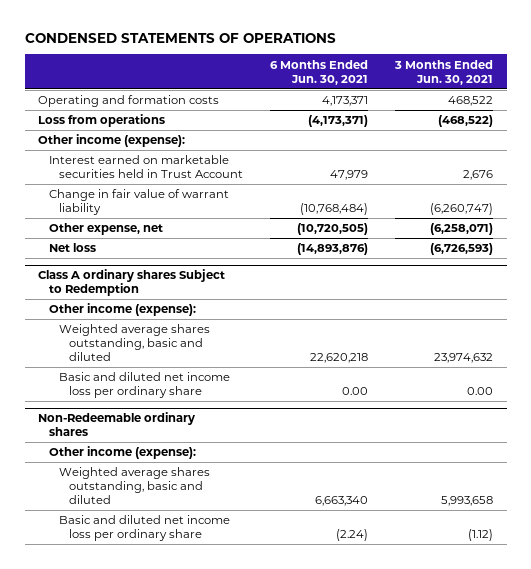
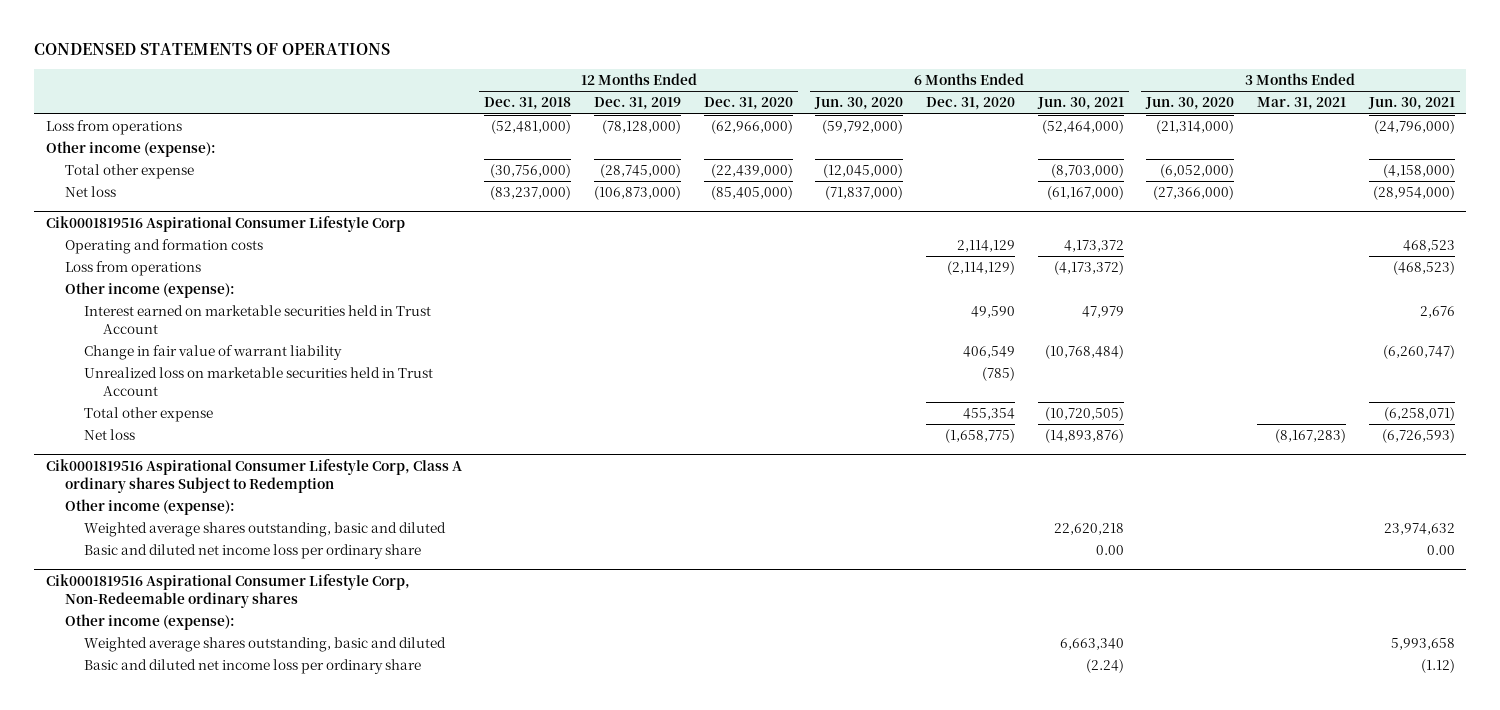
- | 6 Months Ended Jun. 30, 2021 | 3 Months Ended Jun. 30, 2021
+ | 12 Months Ended Dec. 31, 2018 | 12 Months Ended Dec. 31, 2019 | 12 Months Ended Dec. 31, 2020 | 6 Months Ended Jun. 30, 2020 | 6 Months Ended Dec. 31, 2020 | 6 Months Ended Jun. 30, 2021 | 3 Months Ended Jun. 30, 2020 | 3 Months Ended Mar. 31, 2021 | 3 Months Ended Jun. 30, 2021
- Operating and formation costs | 4,173,371 | 468,522
- Loss from operations | (4,173,371) | (468,522)
+ Loss from operations | (52,481,000) | (78,128,000) | (62,966,000) | (59,792,000) | | (52,464,000) | (21,314,000) | | (24,796,000)
+ Total other expense | (30,756,000) | (28,745,000) | (22,439,000) | (12,045,000) | | (8,703,000) | (6,052,000) | | (4,158,000)
+ Net loss | (83,237,000) | (106,873,000) | (85,405,000) | (71,837,000) | | (61,167,000) | (27,366,000) | | (28,954,000)
+ Cik0001819516 Aspirational Consumer Lifestyle Corp
+ Operating and formation costs | | | | | 2,114,129 | 4,173,372 | | | 468,523
+ Loss from operations | | | | | (2,114,129) | (4,173,372) | | | (468,523)
+ Other income (expense):
- Other expense, net | (10,720,505) | (6,258,071)
+ Unrealized loss on marketable securities held in Trust Account | | | | | (785) | | | |
+ Total other expense | | | | | 455,354 | (10,720,505) | | | (6,258,071)
- Class A ordinary shares Subject to Redemption
+ Cik0001819516 Aspirational Consumer Lifestyle Corp, Class A ordinary shares Subject to Redemption
- Non-Redeemable ordinary shares
+ Cik0001819516 Aspirational Consumer Lifestyle Corp, Non-Redeemable ordinary shares

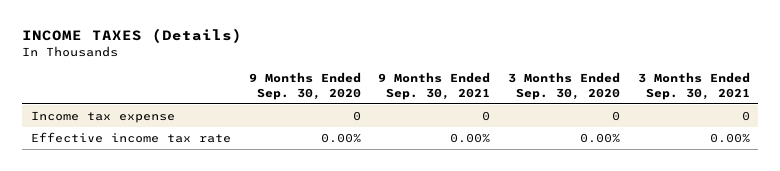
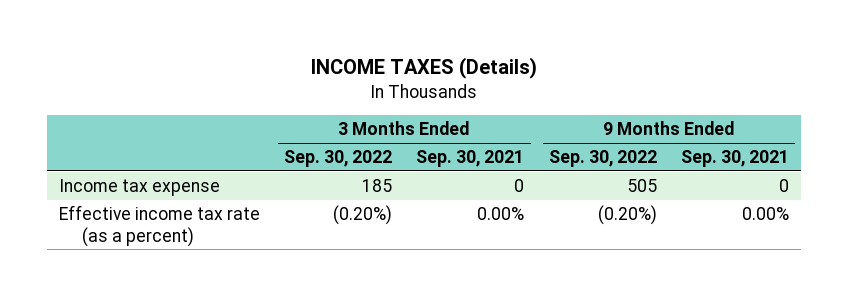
- | 9 Months Ended Sep. 30, 2020 | 9 Months Ended Sep. 30, 2021 | 3 Months Ended Sep. 30, 2020 | 3 Months Ended Sep. 30, 2021
+ | 3 Months Ended Sep. 30, 2022 | 3 Months Ended Sep. 30, 2021 | 9 Months Ended Sep. 30, 2022 | 9 Months Ended Sep. 30, 2021
- Effective income tax rate | 0.00% | 0.00% | 0.00% | 0.00%
+ Effective income tax rate (as a percent) | (0.20%) | 0.00% | (0.20%) | 0.00%

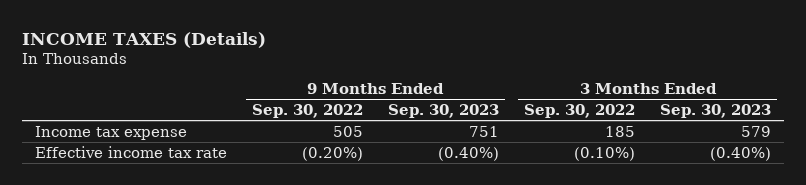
- | 3 Months Ended Sep. 30, 2022 | 3 Months Ended Sep. 30, 2021 | 9 Months Ended Sep. 30, 2022 | 9 Months Ended Sep. 30, 2021
+ | 9 Months Ended Sep. 30, 2022 | 9 Months Ended Sep. 30, 2023 | 3 Months Ended Sep. 30, 2022 | 3 Months Ended Sep. 30, 2023
- Effective income tax rate (as a percent) | (0.20%) | 0.00% | (0.20%) | 0.00%
+ Effective income tax rate | (0.20%) | (0.40%) | (0.10%) | (0.40%)

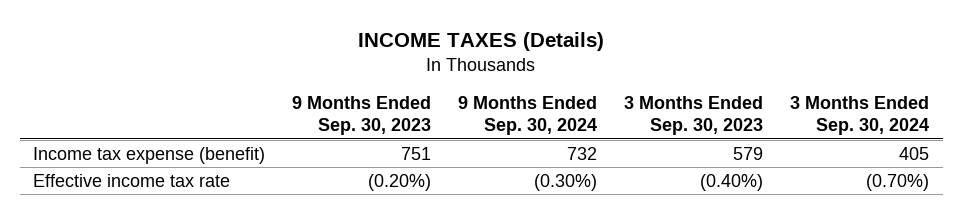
- | 9 Months Ended Sep. 30, 2022 | 9 Months Ended Sep. 30, 2023 | 3 Months Ended Sep. 30, 2022 | 3 Months Ended Sep. 30, 2023
+ | 9 Months Ended Sep. 30, 2023 | 9 Months Ended Sep. 30, 2024 | 3 Months Ended Sep. 30, 2023 | 3 Months Ended Sep. 30, 2024
- Income tax expense | 505 | 751 | 185 | 579
- Effective income tax rate | (0.20%) | (0.40%) | (0.10%) | (0.40%)
+ Income tax expense (benefit) | 751 | 732 | 579 | 405
+ Effective income tax rate | (0.20%) | (0.30%) | (0.40%) | (0.70%)

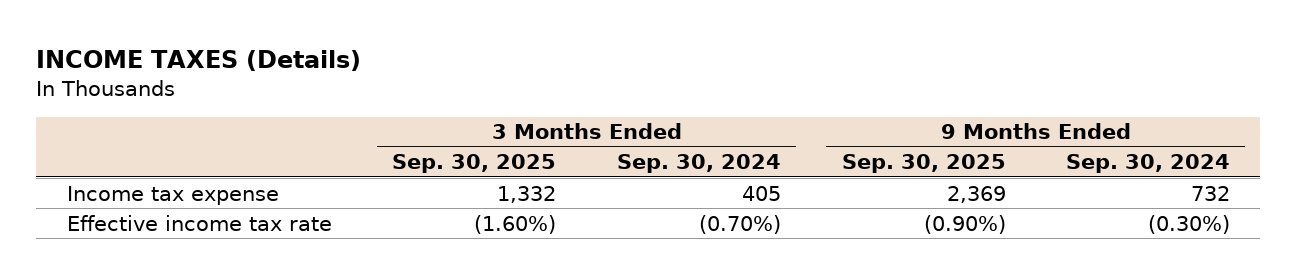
- | 9 Months Ended Sep. 30, 2023 | 9 Months Ended Sep. 30, 2024 | 3 Months Ended Sep. 30, 2023 | 3 Months Ended Sep. 30, 2024
+ | 3 Months Ended Sep. 30, 2025 | 3 Months Ended Sep. 30, 2024 | 9 Months Ended Sep. 30, 2025 | 9 Months Ended Sep. 30, 2024
- Income tax expense (benefit) | 751 | 732 | 579 | 405
+ Income tax expense | 1,332 | 405 | 2,369 | 732

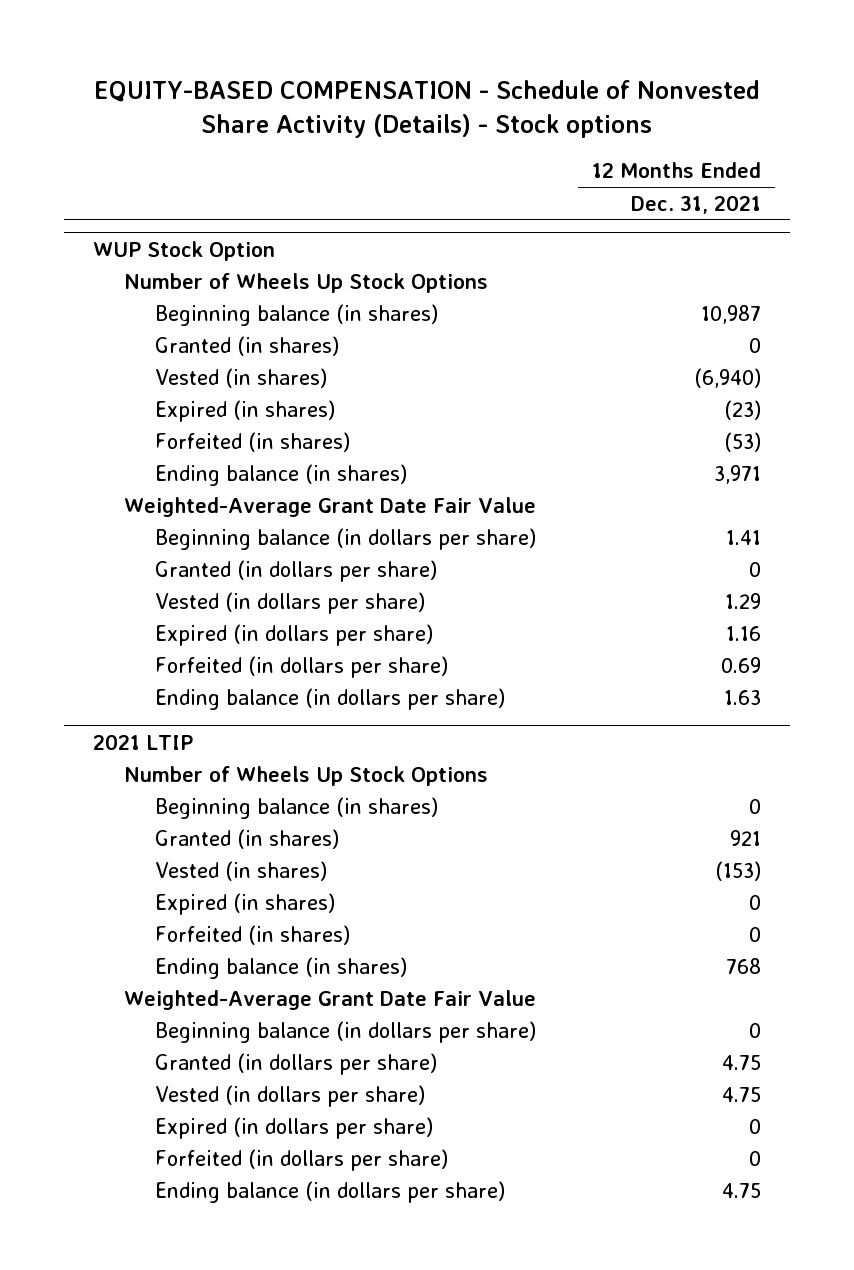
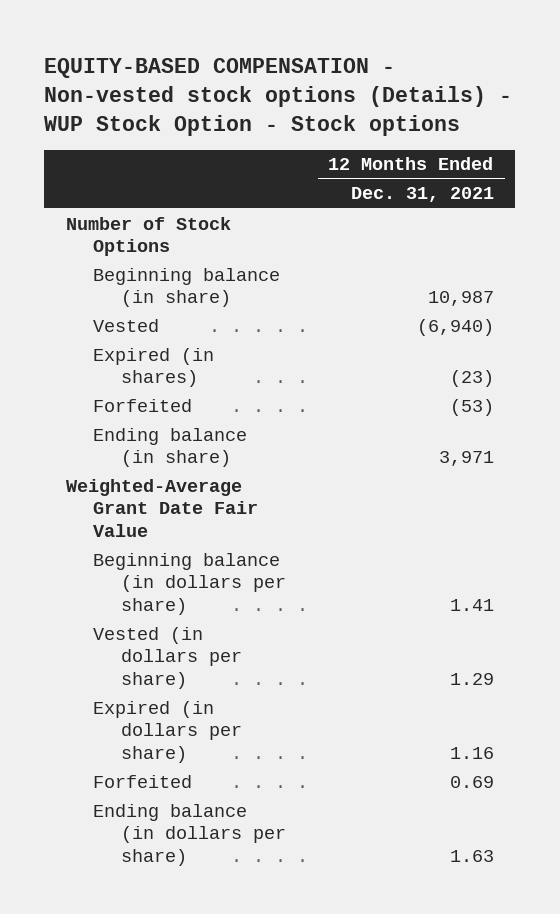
- EQUITY-BASED COMPENSATION - Schedule of Nonvested Share Activity (Details) - Stock options
+ EQUITY-BASED COMPENSATION - Non-vested stock options (Details) - WUP Stock Option - Stock options
- WUP Stock Option
- Number of Wheels Up Stock Options
- Beginning balance (in shares) | 10,987
- Granted (in shares) | 0
- Vested (in shares) | (6,940)
+ Number of Stock Options
+ Beginning balance (in share) | 10,987
+ Vested | (6,940)
- Forfeited (in shares) | (53)
- Ending balance (in shares) | 3,971
+ Forfeited | (53)
+ Ending balance (in share) | 3,971
- Granted (in dollars per share) | 0
- Forfeited (in dollars per share) | 0.69
+ Forfeited | 0.69
- 2021 LTIP
- Number of Wheels Up Stock Options
- Beginning balance (in shares) | 0
- Granted (in shares) | 921
- Vested (in shares) | (153)
- Expired (in shares) | 0
- Forfeited (in shares) | 0
- Ending balance (in shares) | 768
- Weighted-Average Grant Date Fair Value
- Beginning balance (in dollars per share) | 0
- Granted (in dollars per share) | 4.75
- Vested (in dollars per share) | 4.75
- Expired (in dollars per share) | 0
- Forfeited (in dollars per share) | 0
- Ending balance (in dollars per share) | 4.75

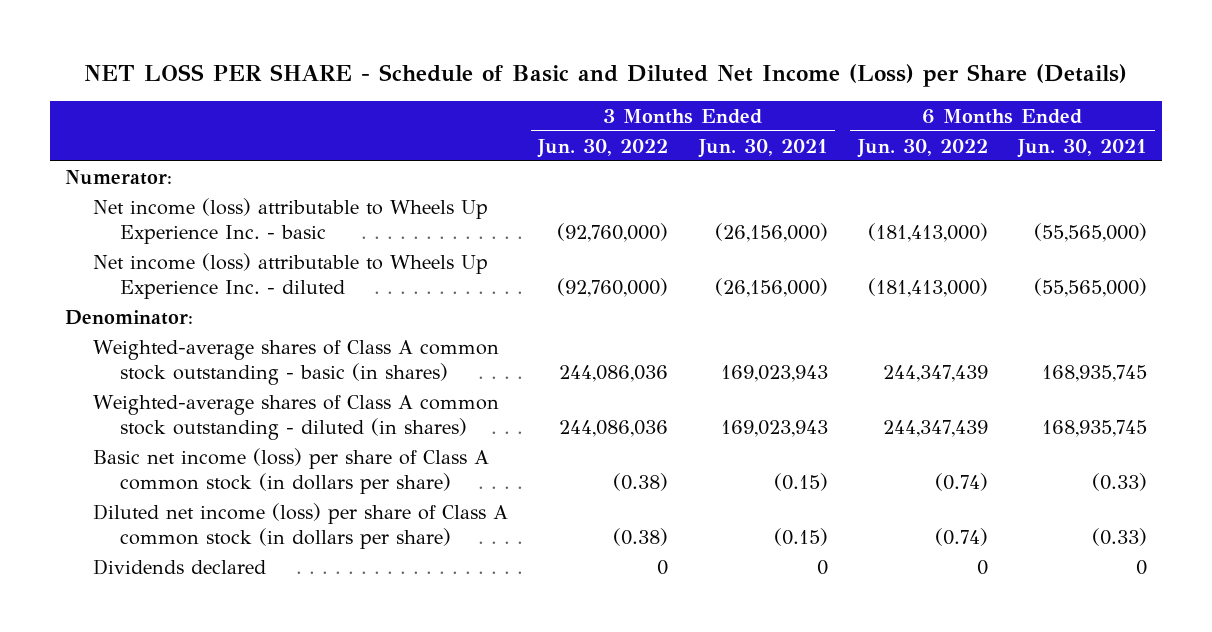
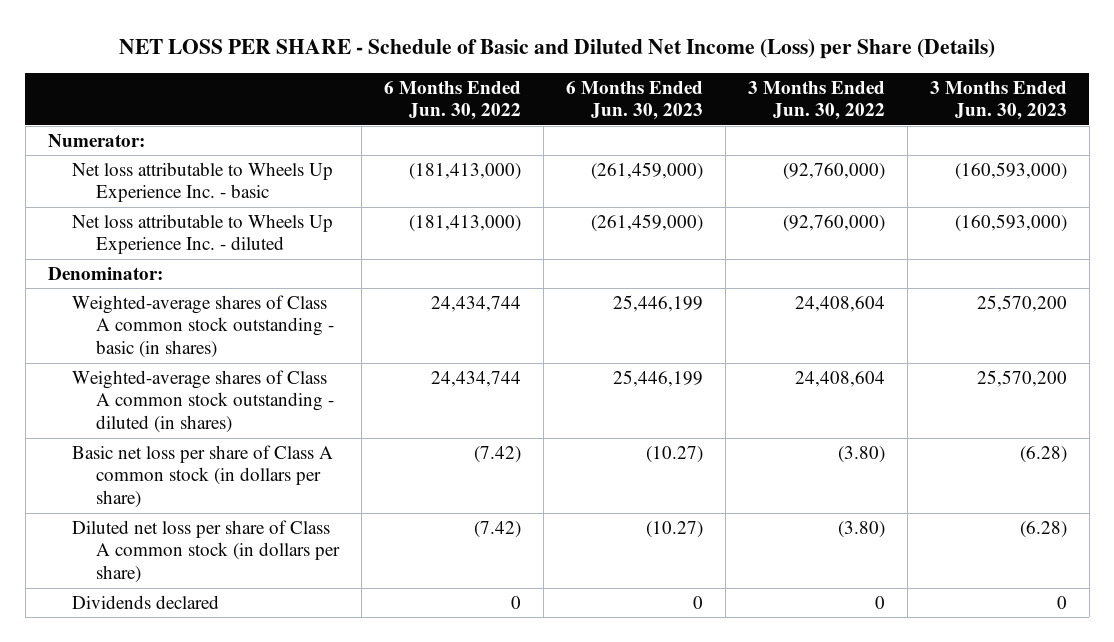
- | 3 Months Ended Jun. 30, 2022 | 3 Months Ended Jun. 30, 2021 | 6 Months Ended Jun. 30, 2022 | 6 Months Ended Jun. 30, 2021
+ | 6 Months Ended Jun. 30, 2022 | 6 Months Ended Jun. 30, 2023 | 3 Months Ended Jun. 30, 2022 | 3 Months Ended Jun. 30, 2023
- Net income (loss) attributable to Wheels Up Experience Inc. - basic | (92,760,000) | (26,156,000) | (181,413,000) | (55,565,000)
- Net income (loss) attributable to Wheels Up Experience Inc. - diluted | (92,760,000) | (26,156,000) | (181,413,000) | (55,565,000)
+ Net loss attributable to Wheels Up Experience Inc. - basic | (181,413,000) | (261,459,000) | (92,760,000) | (160,593,000)
+ Net loss attributable to Wheels Up Experience Inc. - diluted | (181,413,000) | (261,459,000) | (92,760,000) | (160,593,000)
- Weighted-average shares of Class A common stock outstanding - basic (in shares) | 244,086,036 | 169,023,943 | 244,347,439 | 168,935,745
- Weighted-average shares of Class A common stock outstanding - diluted (in shares) | 244,086,036 | 169,023,943 | 244,347,439 | 168,935,745
- Basic net income (loss) per share of Class A common stock (in dollars per share) | (0.38) | (0.15) | (0.74) | (0.33)
- Diluted net income (loss) per share of Class A common stock (in dollars per share) | (0.38) | (0.15) | (0.74) | (0.33)
+ Weighted-average shares of Class A common stock outstanding - basic (in shares) | 24,434,744 | 25,446,199 | 24,408,604 | 25,570,200
+ Weighted-average shares of Class A common stock outstanding - diluted (in shares) | 24,434,744 | 25,446,199 | 24,408,604 | 25,570,200
+ Basic net loss per share of Class A common stock (in dollars per share) | (7.42) | (10.27) | (3.80) | (6.28)
+ Diluted net loss per share of Class A common stock (in dollars per share) | (7.42) | (10.27) | (3.80) | (6.28)

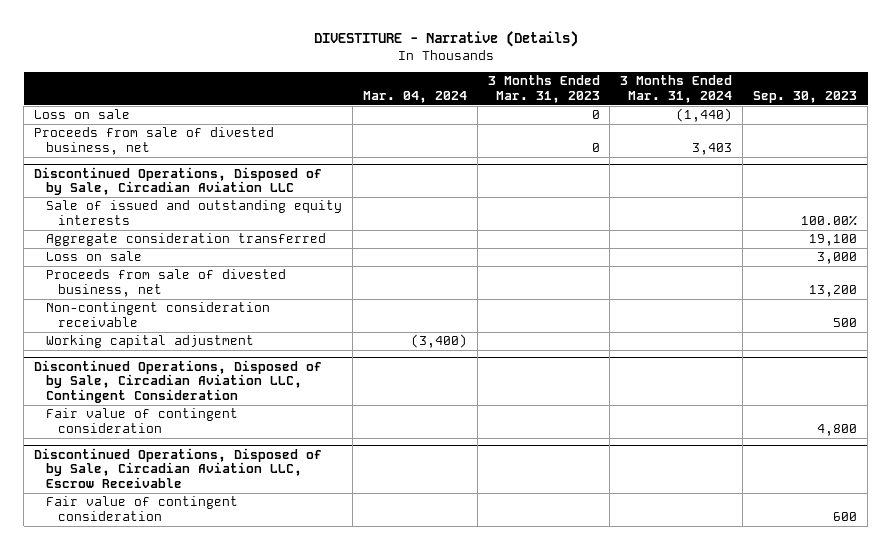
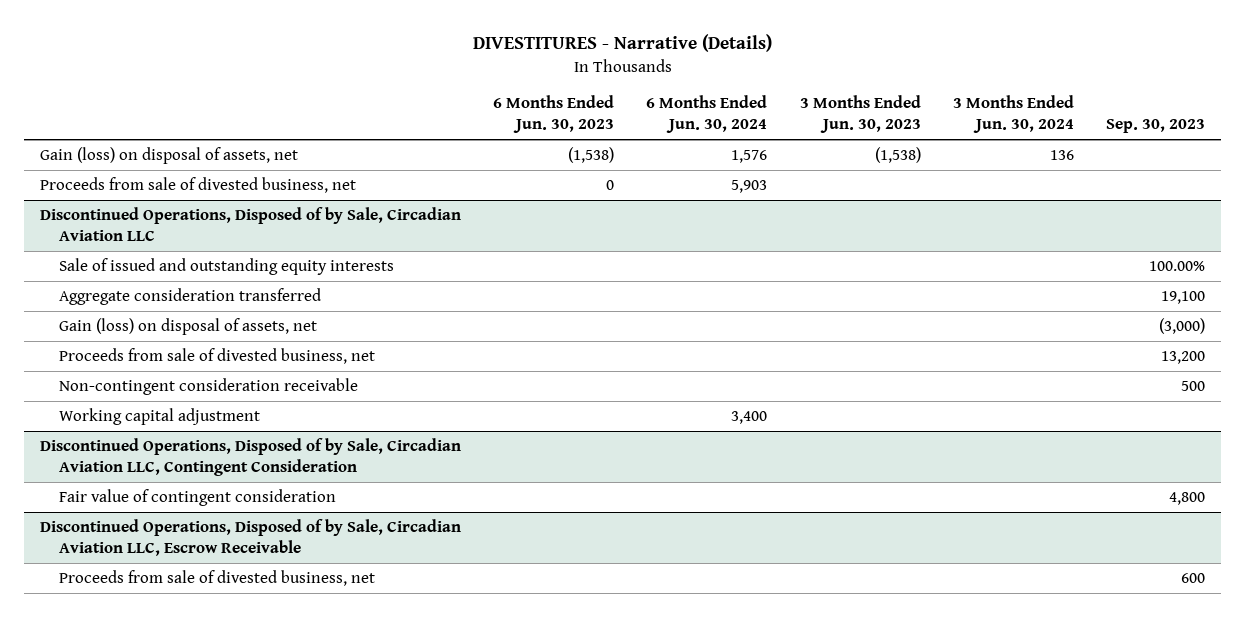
- DIVESTITURE - Narrative (Details)
+ DIVESTITURES - Narrative (Details)
- | Mar. 04, 2024 | 3 Months Ended Mar. 31, 2023 | 3 Months Ended Mar. 31, 2024 | Sep. 30, 2023
+ | 6 Months Ended Jun. 30, 2023 | 6 Months Ended Jun. 30, 2024 | 3 Months Ended Jun. 30, 2023 | 3 Months Ended Jun. 30, 2024 | Sep. 30, 2023
- Loss on sale | | 0 | (1,440) |
+ Gain (loss) on disposal of assets, net | (1,538) | 1,576 | (1,538) | 136 |
@ Discontinued Operations, Disposed of by Sale, Circadian Aviation LLC
- Loss on sale | | | | 3,000
+ Gain (loss) on disposal of assets, net | | | | | (3,000)
@ Discontinued Operations, Disposed of by Sale, Circadian Aviation LLC, Escrow Receivable
- Fair value of contingent consideration | | | | 600
+ Proceeds from sale of divested business, net | | | | | 600

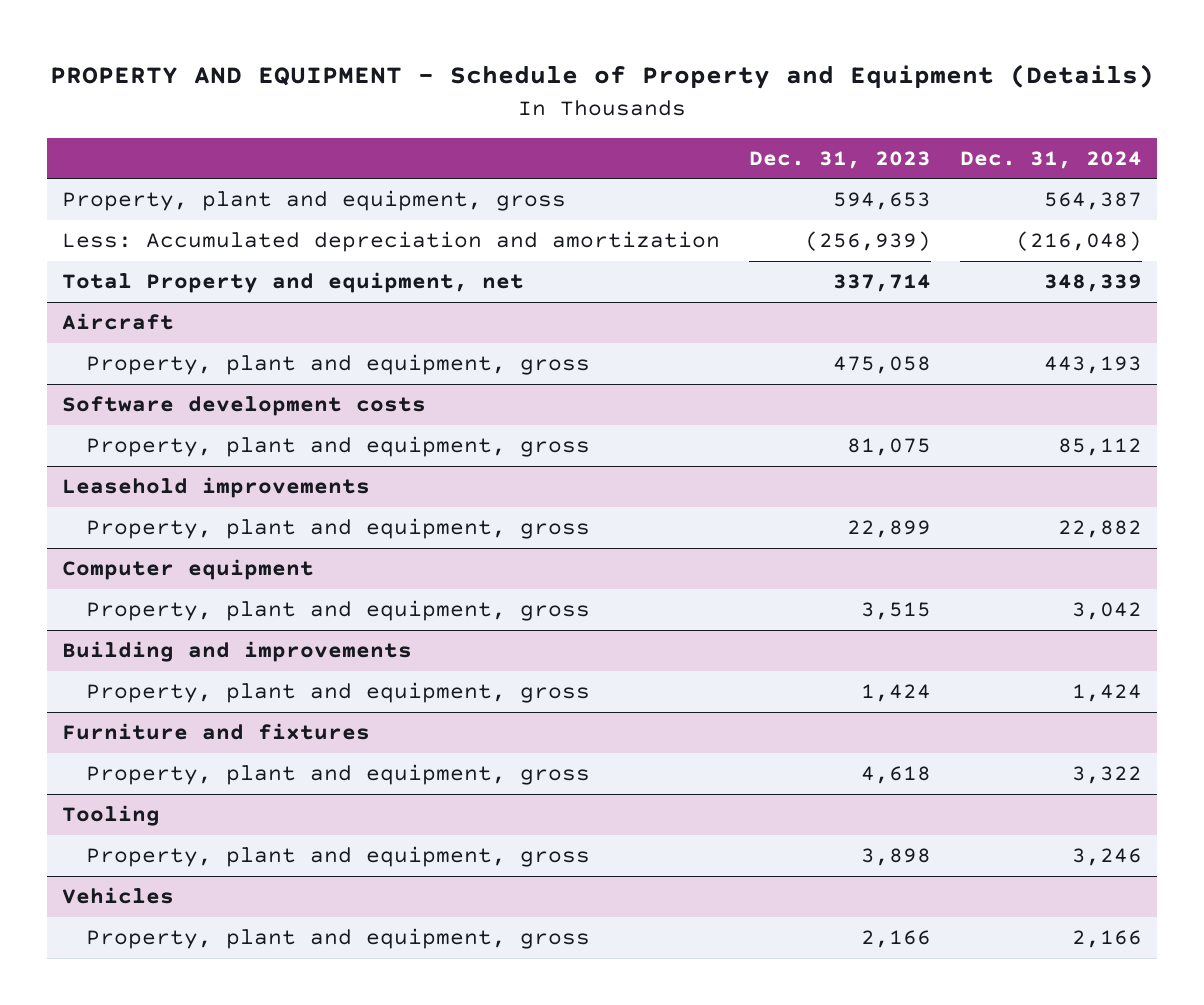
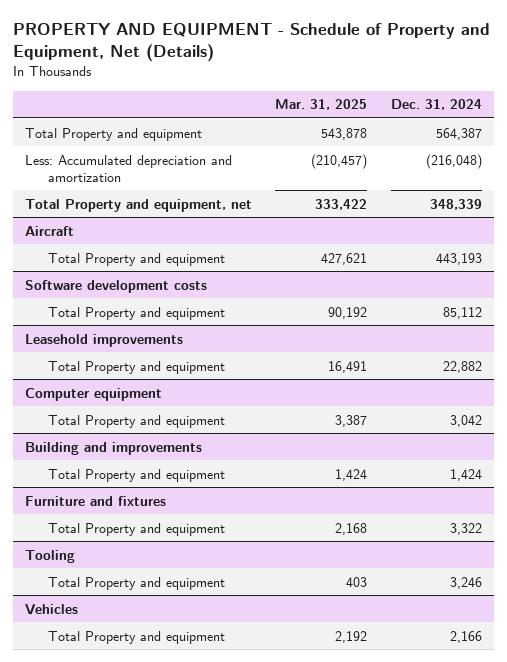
- PROPERTY AND EQUIPMENT - Schedule of Property and Equipment (Details)
+ PROPERTY AND EQUIPMENT - Schedule of Property and Equipment, Net (Details)
- | Dec. 31, 2023 | Dec. 31, 2024
+ | Mar. 31, 2025 | Dec. 31, 2024
- Property, plant and equipment, gross | 594,653 | 564,387
+ Total Property and equipment | 543,878 | 564,387
@ Aircraft
- Property, plant and equipment, gross | 475,058 | 443,193
+ Total Property and equipment | 427,621 | 443,193
@ Software development costs
- Property, plant and equipment, gross | 81,075 | 85,112
+ Total Property and equipment | 90,192 | 85,112
@ Leasehold improvements
- Property, plant and equipment, gross | 22,899 | 22,882
+ Total Property and equipment | 16,491 | 22,882
@ Computer equipment
- Property, plant and equipment, gross | 3,515 | 3,042
+ Total Property and equipment | 3,387 | 3,042
@ Building and improvements
- Property, plant and equipment, gross | 1,424 | 1,424
+ Total Property and equipment | 1,424 | 1,424
@ Furniture and fixtures
- Property, plant and equipment, gross | 4,618 | 3,322
+ Total Property and equipment | 2,168 | 3,322
@ Tooling
- Property, plant and equipment, gross | 3,898 | 3,246
+ Total Property and equipment | 403 | 3,246
@ Vehicles
- Property, plant and equipment, gross | 2,166 | 2,166
+ Total Property and equipment | 2,192 | 2,166

